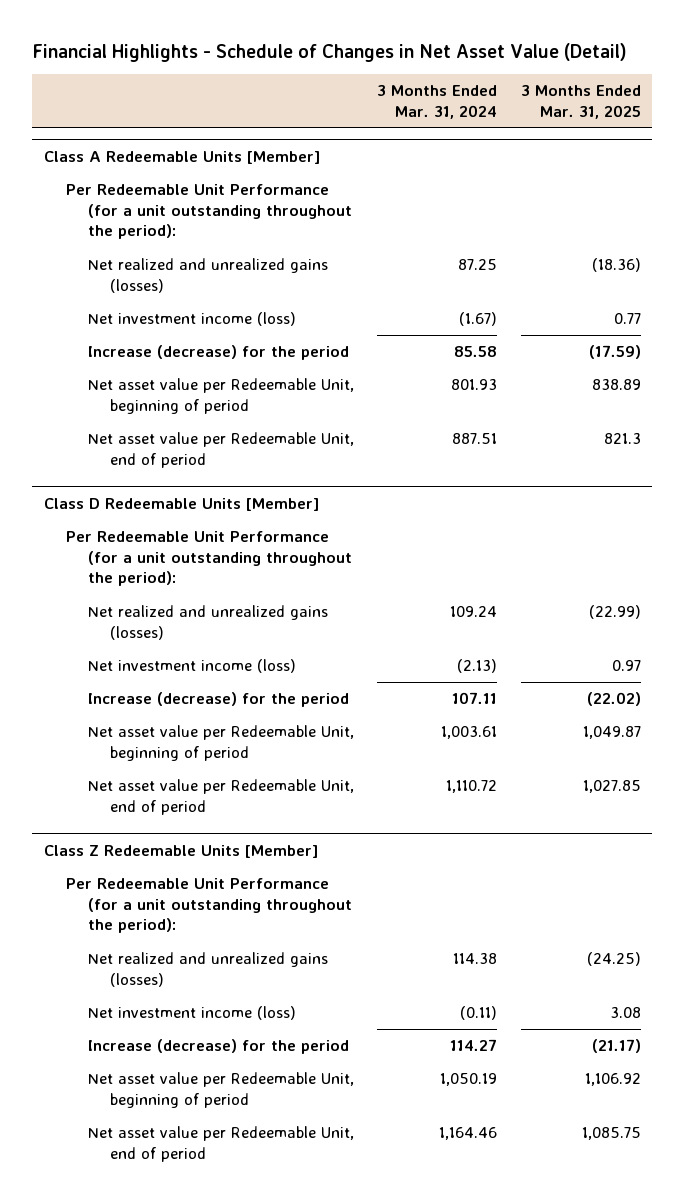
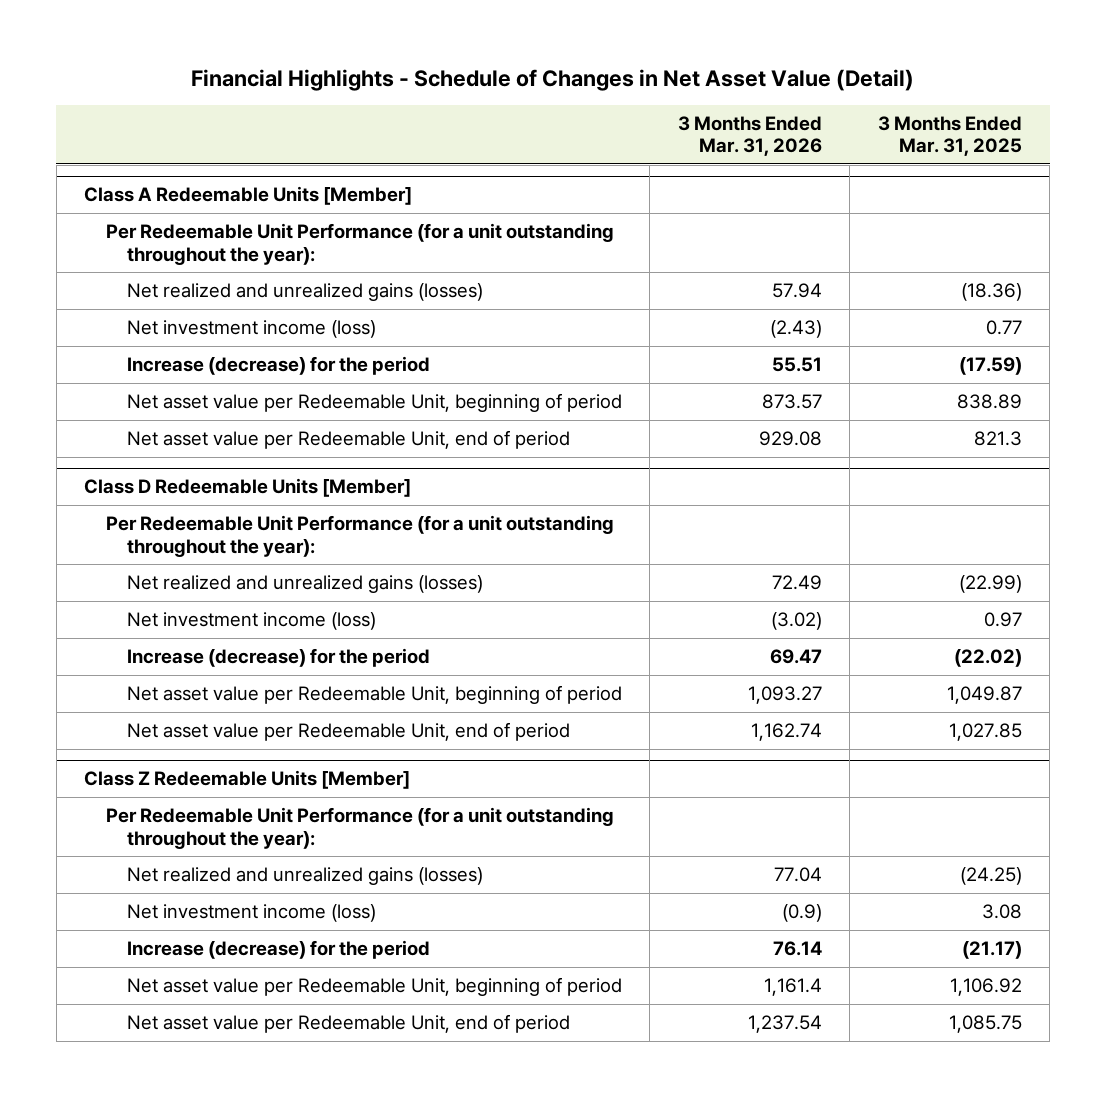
- | 3 Months Ended Mar. 31, 2024 | 3 Months Ended Mar. 31, 2025
+ | 3 Months Ended Mar. 31, 2026 | 3 Months Ended Mar. 31, 2025
@ Class A Redeemable Units [Member]
- Per Redeemable Unit Performance (for a unit outstanding throughout the period):
+ Per Redeemable Unit Performance (for a unit outstanding throughout the year):
@ Class D Redeemable Units [Member]
- Per Redeemable Unit Performance (for a unit outstanding throughout the period):
+ Per Redeemable Unit Performance (for a unit outstanding throughout the year):
@ Class Z Redeemable Units [Member]
- Per Redeemable Unit Performance (for a unit outstanding throughout the period):
+ Per Redeemable Unit Performance (for a unit outstanding throughout the year):

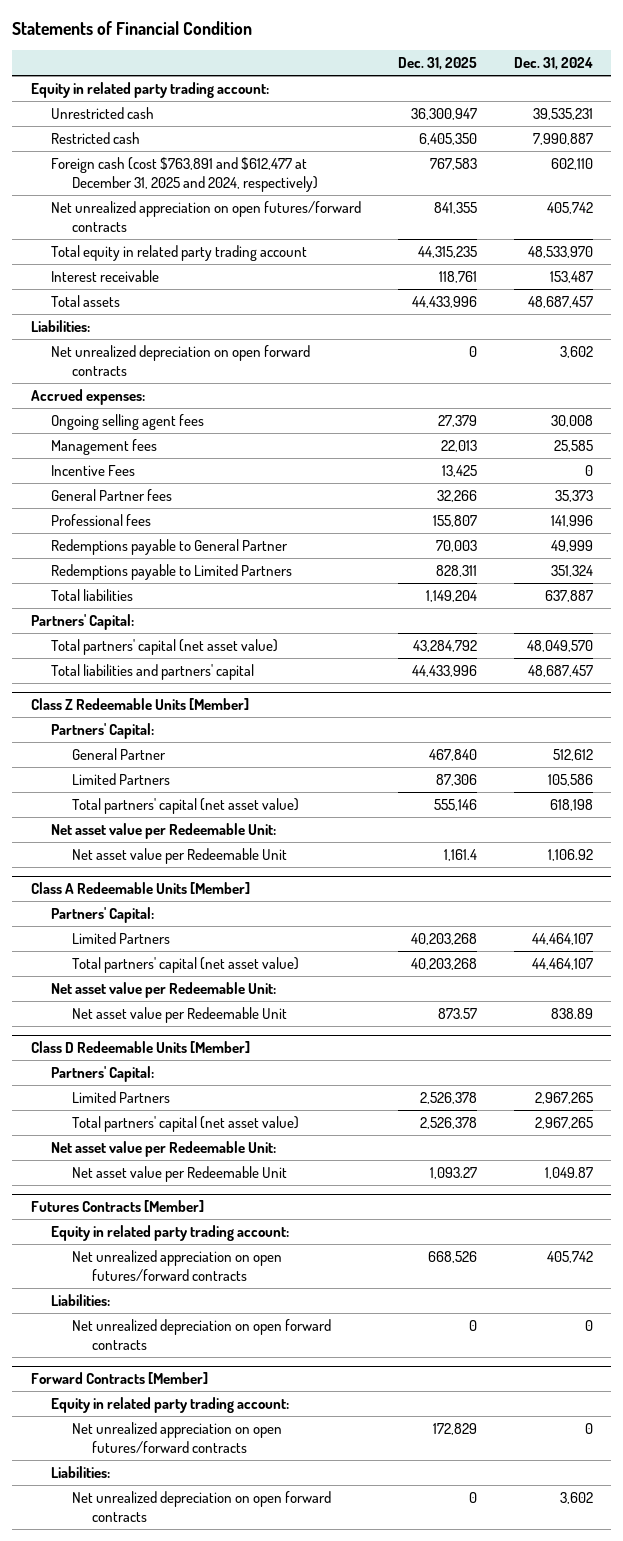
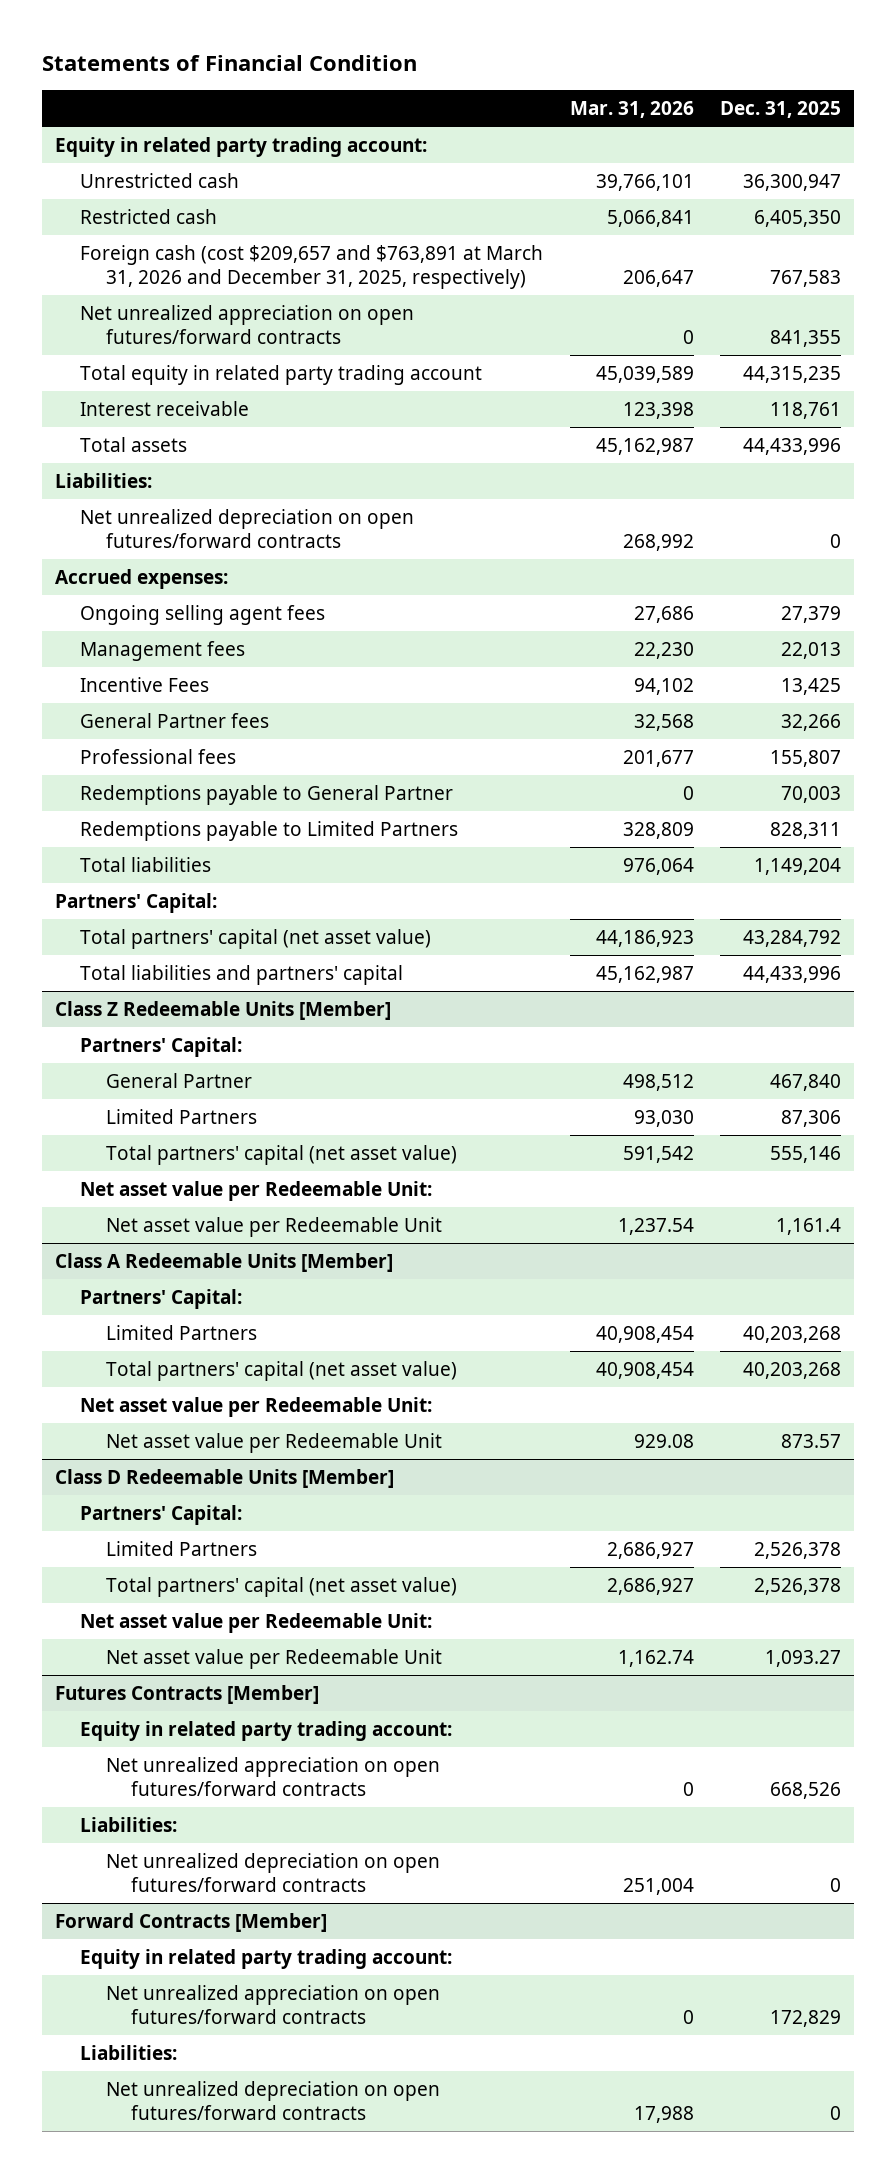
- | Dec. 31, 2025 | Dec. 31, 2024
+ | Mar. 31, 2026 | Dec. 31, 2025
- Foreign cash (cost $763,891 and $612,477 at December 31, 2025 and 2024, respectively) | 767,583 | 602,110
+ Foreign cash (cost $209,657 and $763,891 at March 31, 2026 and December 31, 2025, respectively) | 206,647 | 767,583
- Net unrealized depreciation on open forward contracts | 0 | 3,602
+ Net unrealized depreciation on open futures/forward contracts | 268,992 | 0
@ Futures Contracts [Member]
- Net unrealized depreciation on open forward contracts | 0 | 0
+ Net unrealized depreciation on open futures/forward contracts | 251,004 | 0
@ Forward Contracts [Member]
- Net unrealized depreciation on open forward contracts | 0 | 3,602
+ Net unrealized depreciation on open futures/forward contracts | 17,988 | 0

